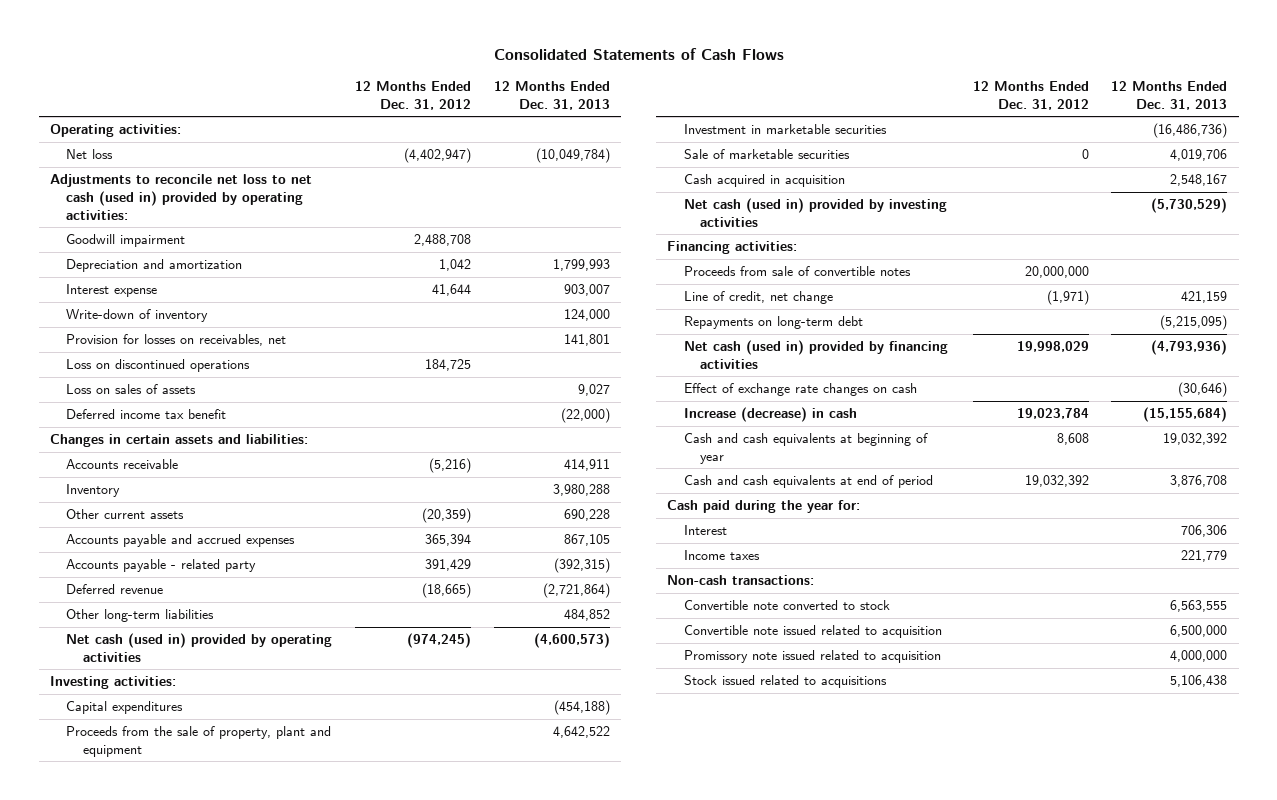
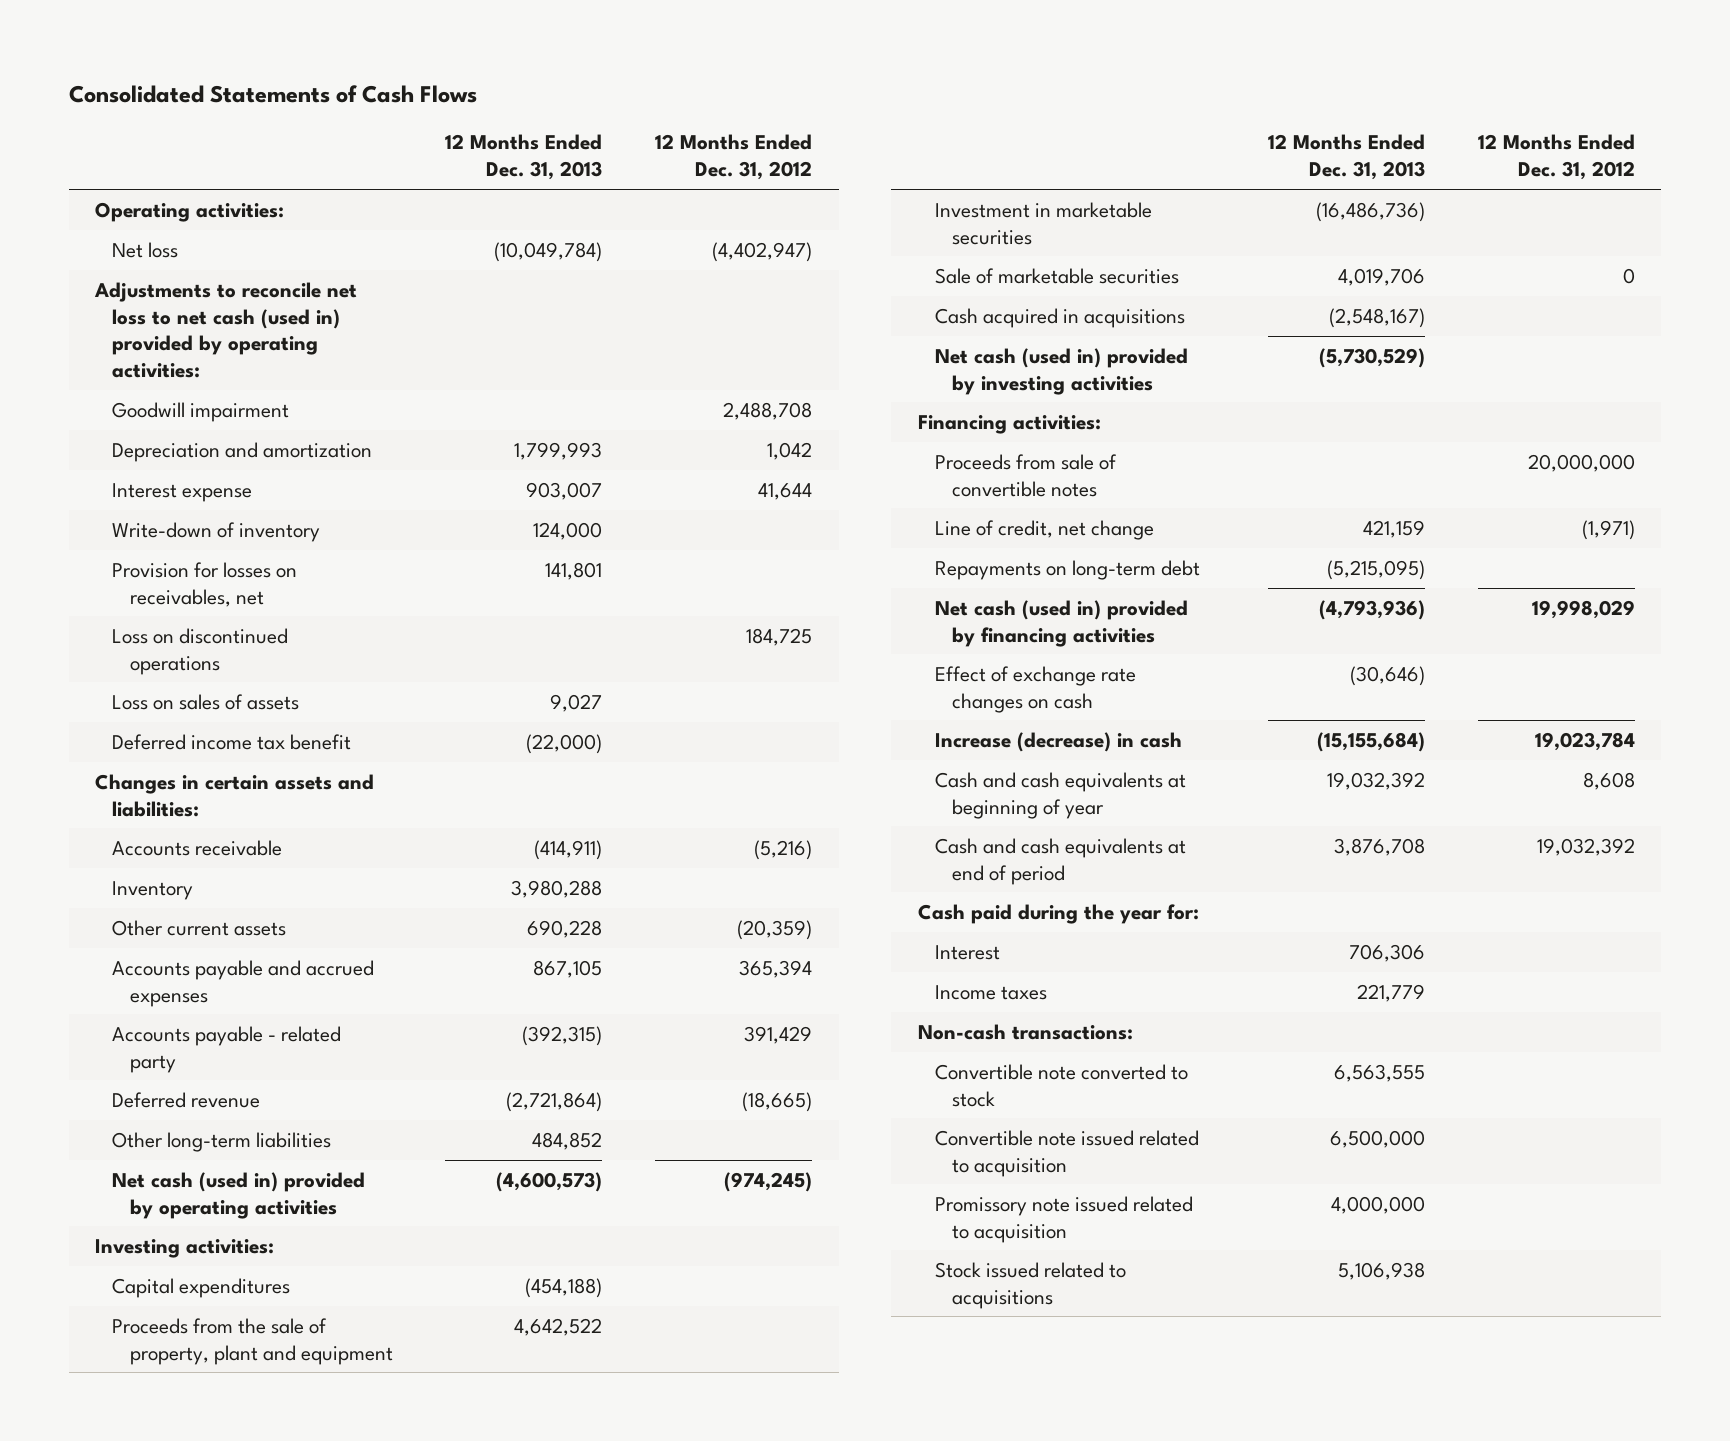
- | 12 Months Ended Dec. 31, 2012 | 12 Months Ended Dec. 31, 2013
+ | 12 Months Ended Dec. 31, 2013 | 12 Months Ended Dec. 31, 2012
- Accounts receivable | (5,216) | 414,911
+ Accounts receivable | (414,911) | (5,216)
- Cash acquired in acquisition | | 2,548,167
+ Cash acquired in acquisitions | (2,548,167) |
- Stock issued related to acquisitions | | 5,106,438
+ Stock issued related to acquisitions | 5,106,938 |

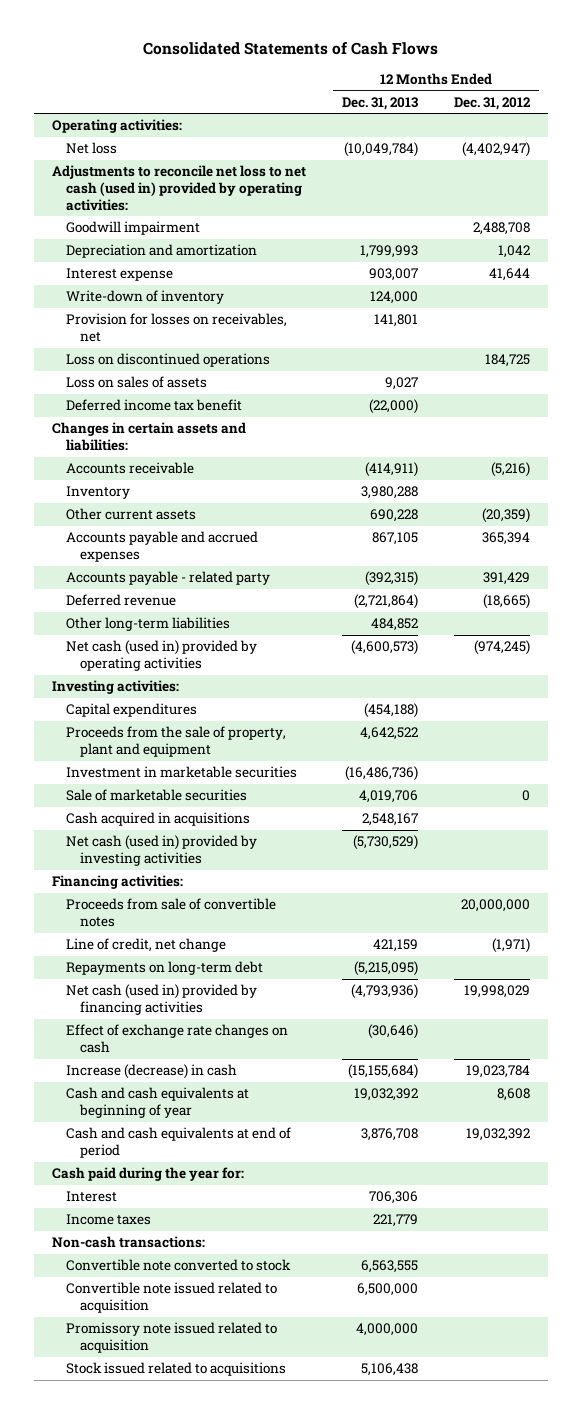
- Cash acquired in acquisitions | (2,548,167) |
+ Cash acquired in acquisitions | 2,548,167 |
- Stock issued related to acquisitions | 5,106,938 |
+ Stock issued related to acquisitions | 5,106,438 |

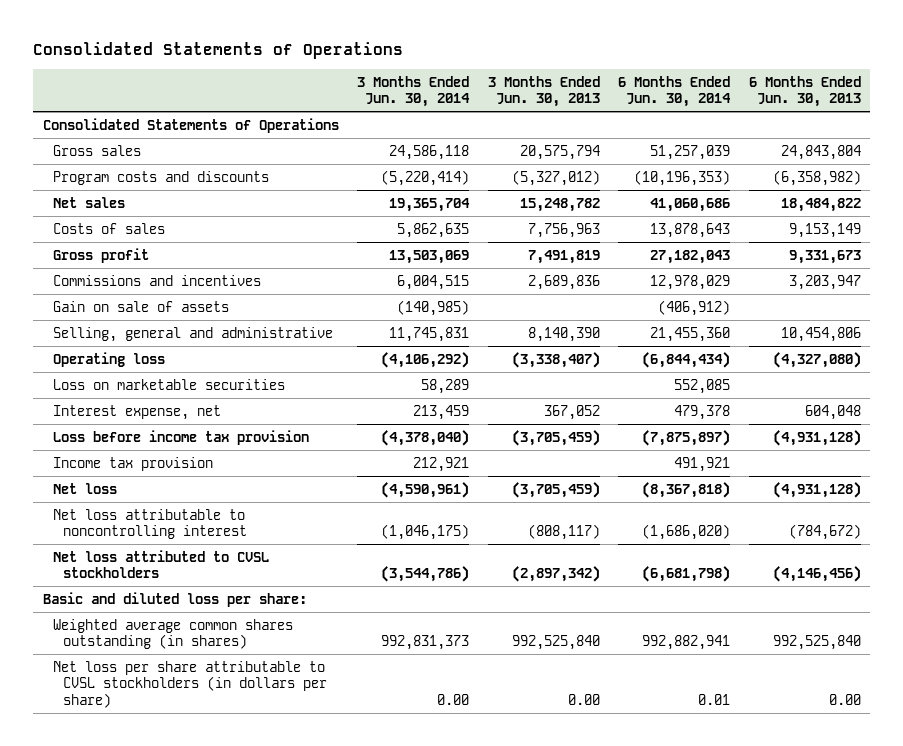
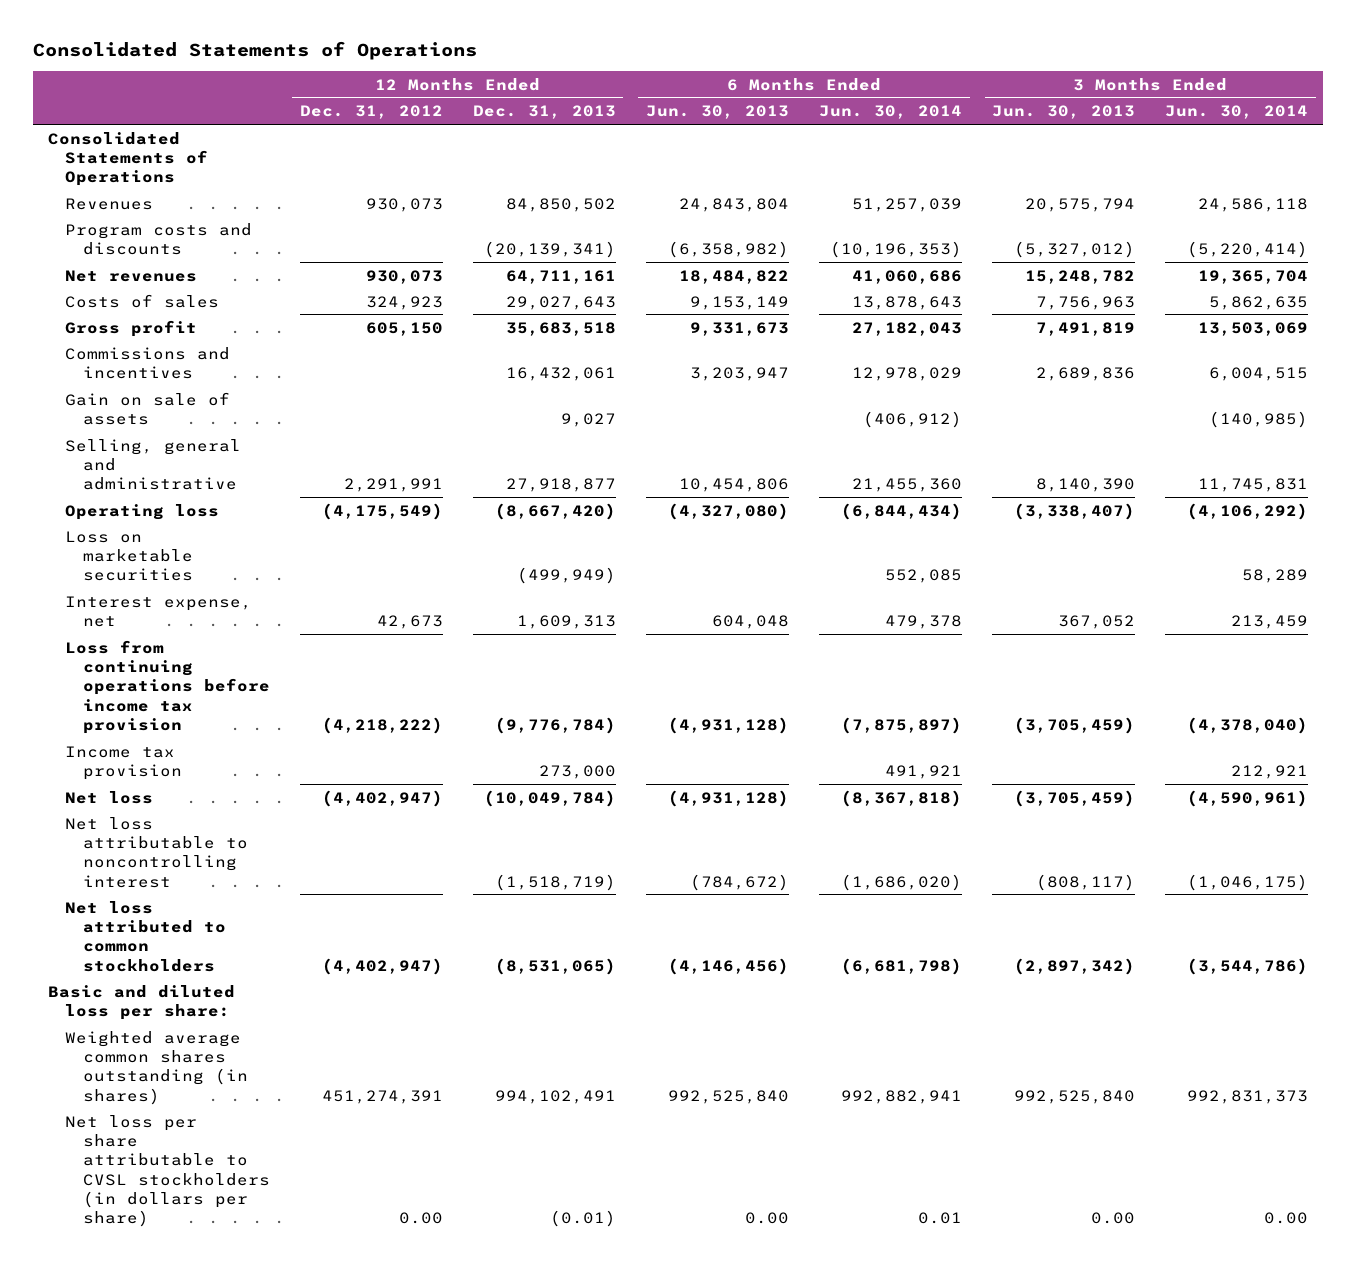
- | 3 Months Ended Jun. 30, 2014 | 3 Months Ended Jun. 30, 2013 | 6 Months Ended Jun. 30, 2014 | 6 Months Ended Jun. 30, 2013
+ | 12 Months Ended Dec. 31, 2012 | 12 Months Ended Dec. 31, 2013 | 6 Months Ended Jun. 30, 2013 | 6 Months Ended Jun. 30, 2014 | 3 Months Ended Jun. 30, 2013 | 3 Months Ended Jun. 30, 2014
- Gross sales | 24,586,118 | 20,575,794 | 51,257,039 | 24,843,804
+ Revenues | 930,073 | 84,850,502 | 24,843,804 | 51,257,039 | 20,575,794 | 24,586,118
- Net sales | 19,365,704 | 15,248,782 | 41,060,686 | 18,484,822
+ Net revenues | 930,073 | 64,711,161 | 18,484,822 | 41,060,686 | 15,248,782 | 19,365,704
- Loss before income tax provision | (4,378,040) | (3,705,459) | (7,875,897) | (4,931,128)
+ Loss from continuing operations before income tax provision | (4,218,222) | (9,776,784) | (4,931,128) | (7,875,897) | (3,705,459) | (4,378,040)
- Net loss attributed to CVSL stockholders | (3,544,786) | (2,897,342) | (6,681,798) | (4,146,456)
+ Net loss attributed to common stockholders | (4,402,947) | (8,531,065) | (4,146,456) | (6,681,798) | (2,897,342) | (3,544,786)

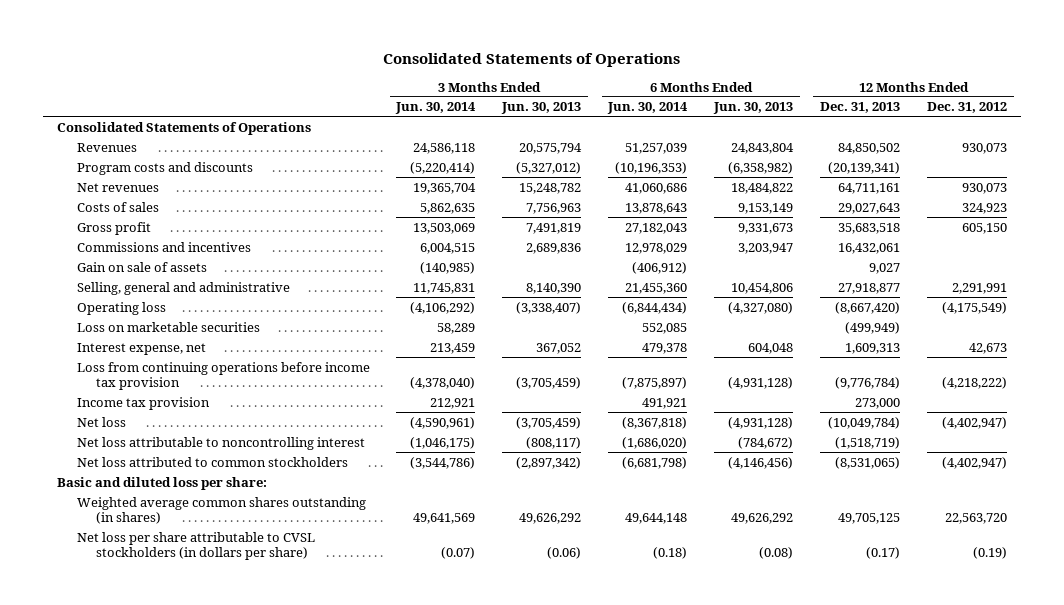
- | 12 Months Ended Dec. 31, 2012 | 12 Months Ended Dec. 31, 2013 | 6 Months Ended Jun. 30, 2013 | 6 Months Ended Jun. 30, 2014 | 3 Months Ended Jun. 30, 2013 | 3 Months Ended Jun. 30, 2014
+ | 3 Months Ended Jun. 30, 2014 | 3 Months Ended Jun. 30, 2013 | 6 Months Ended Jun. 30, 2014 | 6 Months Ended Jun. 30, 2013 | 12 Months Ended Dec. 31, 2013 | 12 Months Ended Dec. 31, 2012
- Weighted average common shares outstanding (in shares) | 451,274,391 | 994,102,491 | 992,525,840 | 992,882,941 | 992,525,840 | 992,831,373
- Net loss per share attributable to CVSL stockholders (in dollars per share) | 0.00 | (0.01) | 0.00 | 0.01 | 0.00 | 0.00
+ Weighted average common shares outstanding (in shares) | 49,641,569 | 49,626,292 | 49,644,148 | 49,626,292 | 49,705,125 | 22,563,720
+ Net loss per share attributable to CVSL stockholders (in dollars per share) | (0.07) | (0.06) | (0.18) | (0.08) | (0.17) | (0.19)

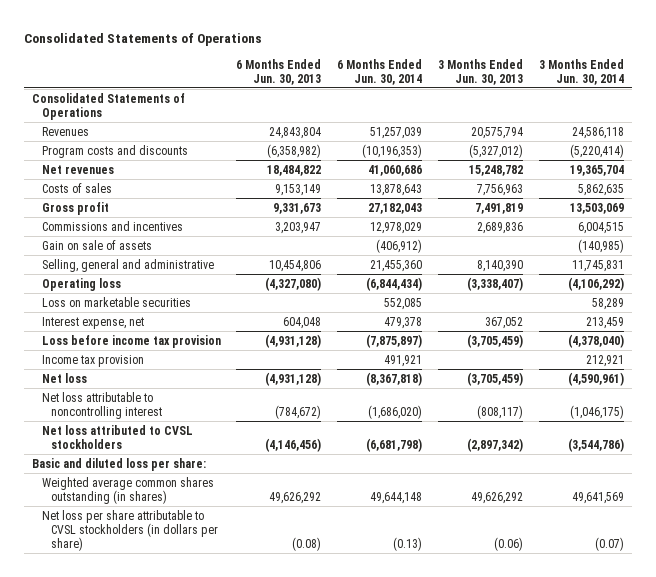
- | 3 Months Ended Jun. 30, 2014 | 3 Months Ended Jun. 30, 2013 | 6 Months Ended Jun. 30, 2014 | 6 Months Ended Jun. 30, 2013 | 12 Months Ended Dec. 31, 2013 | 12 Months Ended Dec. 31, 2012
+ | 6 Months Ended Jun. 30, 2013 | 6 Months Ended Jun. 30, 2014 | 3 Months Ended Jun. 30, 2013 | 3 Months Ended Jun. 30, 2014
- Loss from continuing operations before income tax provision | (4,378,040) | (3,705,459) | (7,875,897) | (4,931,128) | (9,776,784) | (4,218,222)
+ Loss before income tax provision | (4,931,128) | (7,875,897) | (3,705,459) | (4,378,040)
- Net loss attributed to common stockholders | (3,544,786) | (2,897,342) | (6,681,798) | (4,146,456) | (8,531,065) | (4,402,947)
+ Net loss attributed to CVSL stockholders | (4,146,456) | (6,681,798) | (2,897,342) | (3,544,786)
- Net loss per share attributable to CVSL stockholders (in dollars per share) | (0.07) | (0.06) | (0.18) | (0.08) | (0.17) | (0.19)
+ Net loss per share attributable to CVSL stockholders (in dollars per share) | (0.08) | (0.13) | (0.06) | (0.07)

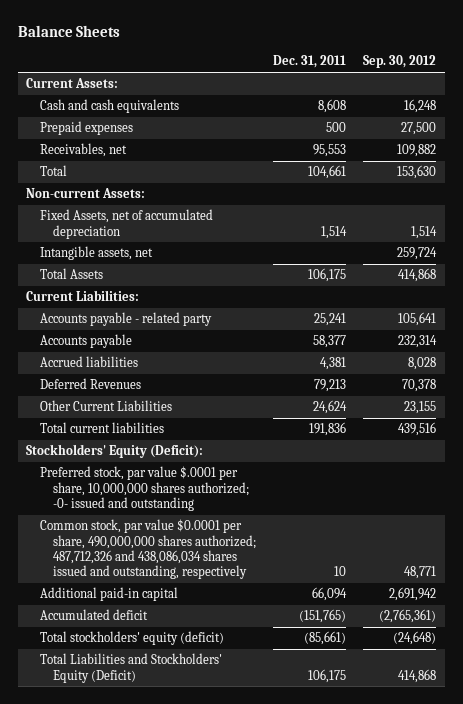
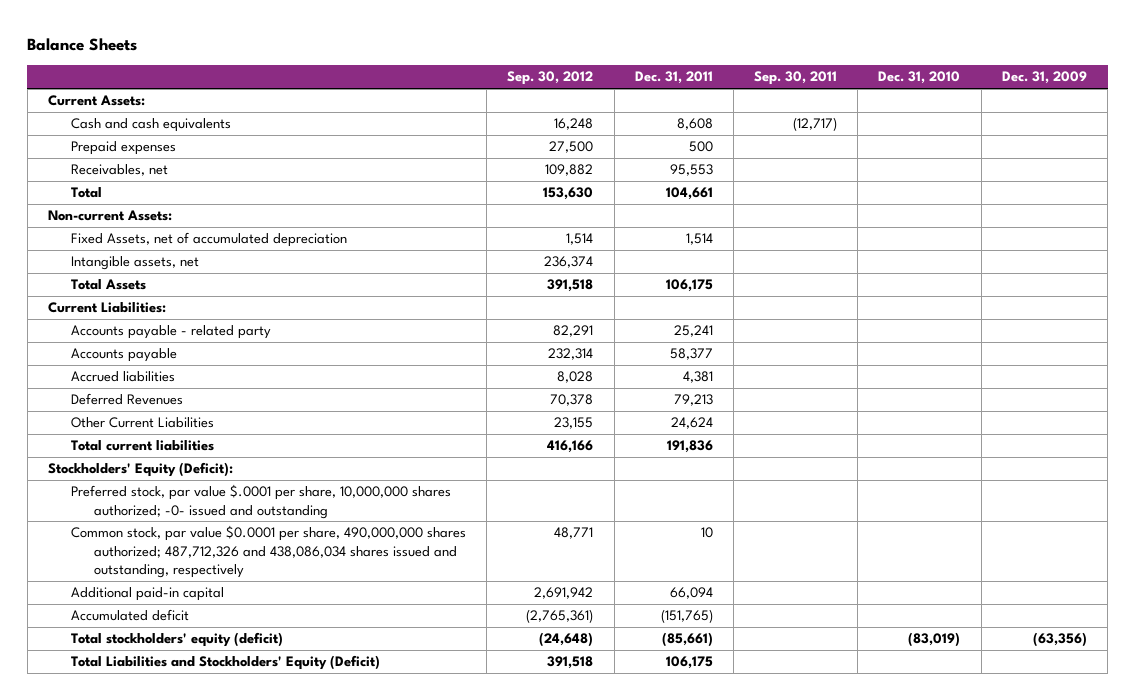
- | Dec. 31, 2011 | Sep. 30, 2012
+ | Sep. 30, 2012 | Dec. 31, 2011 | Sep. 30, 2011 | Dec. 31, 2010 | Dec. 31, 2009
- Intangible assets, net | | 259,724
- Total Assets | 106,175 | 414,868
+ Intangible assets, net | 236,374 | | | |
+ Total Assets | 391,518 | 106,175 | | |
- Accounts payable - related party | 25,241 | 105,641
+ Accounts payable - related party | 82,291 | 25,241 | | |
- Total current liabilities | 191,836 | 439,516
+ Total current liabilities | 416,166 | 191,836 | | |
- Total Liabilities and Stockholders' Equity (Deficit) | 106,175 | 414,868
+ Total Liabilities and Stockholders' Equity (Deficit) | 391,518 | 106,175 | | |

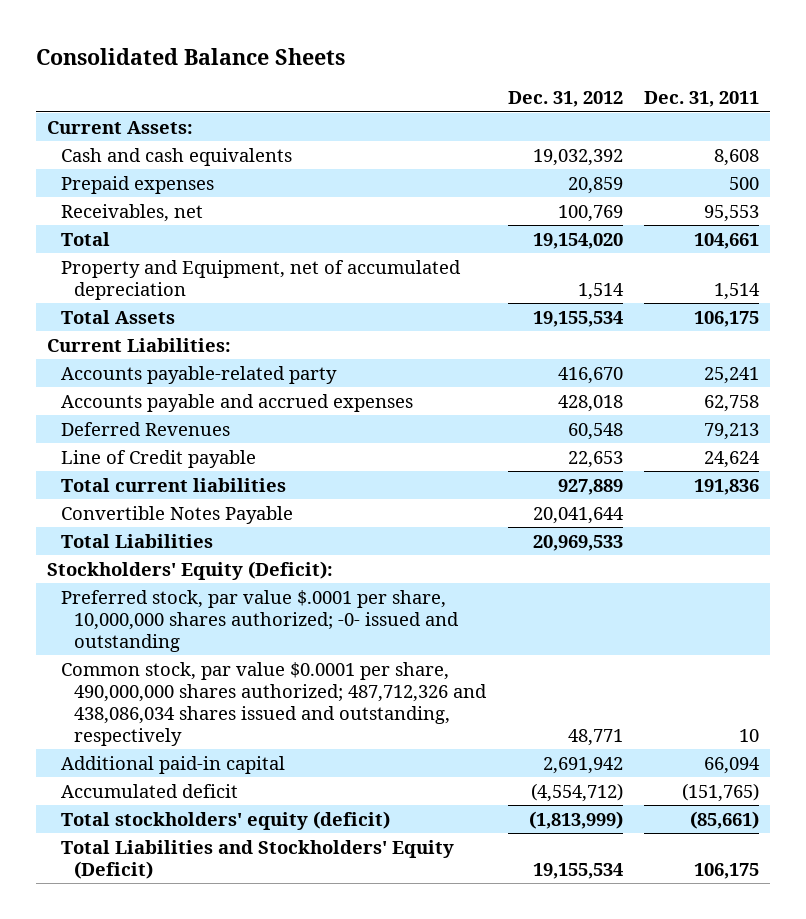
- Balance Sheets
+ Consolidated Balance Sheets
- | Sep. 30, 2012 | Dec. 31, 2011 | Sep. 30, 2011 | Dec. 31, 2010 | Dec. 31, 2009
+ | Dec. 31, 2012 | Dec. 31, 2011
- Non-current Assets:
- Fixed Assets, net of accumulated depreciation | 1,514 | 1,514 | | |
- Intangible assets, net | 236,374 | | | |
+ Property and Equipment, net of accumulated depreciation | 1,514 | 1,514
- Accounts payable - related party | 82,291 | 25,241 | | |
- Accounts payable | 232,314 | 58,377 | | |
- Accrued liabilities | 8,028 | 4,381 | | |
+ Accounts payable-related party | 416,670 | 25,241
+ Accounts payable and accrued expenses | 428,018 | 62,758
- Other Current Liabilities | 23,155 | 24,624 | | |
+ Line of Credit payable | 22,653 | 24,624
+ Convertible Notes Payable | 20,041,644 |
+ Total Liabilities | 20,969,533 |

